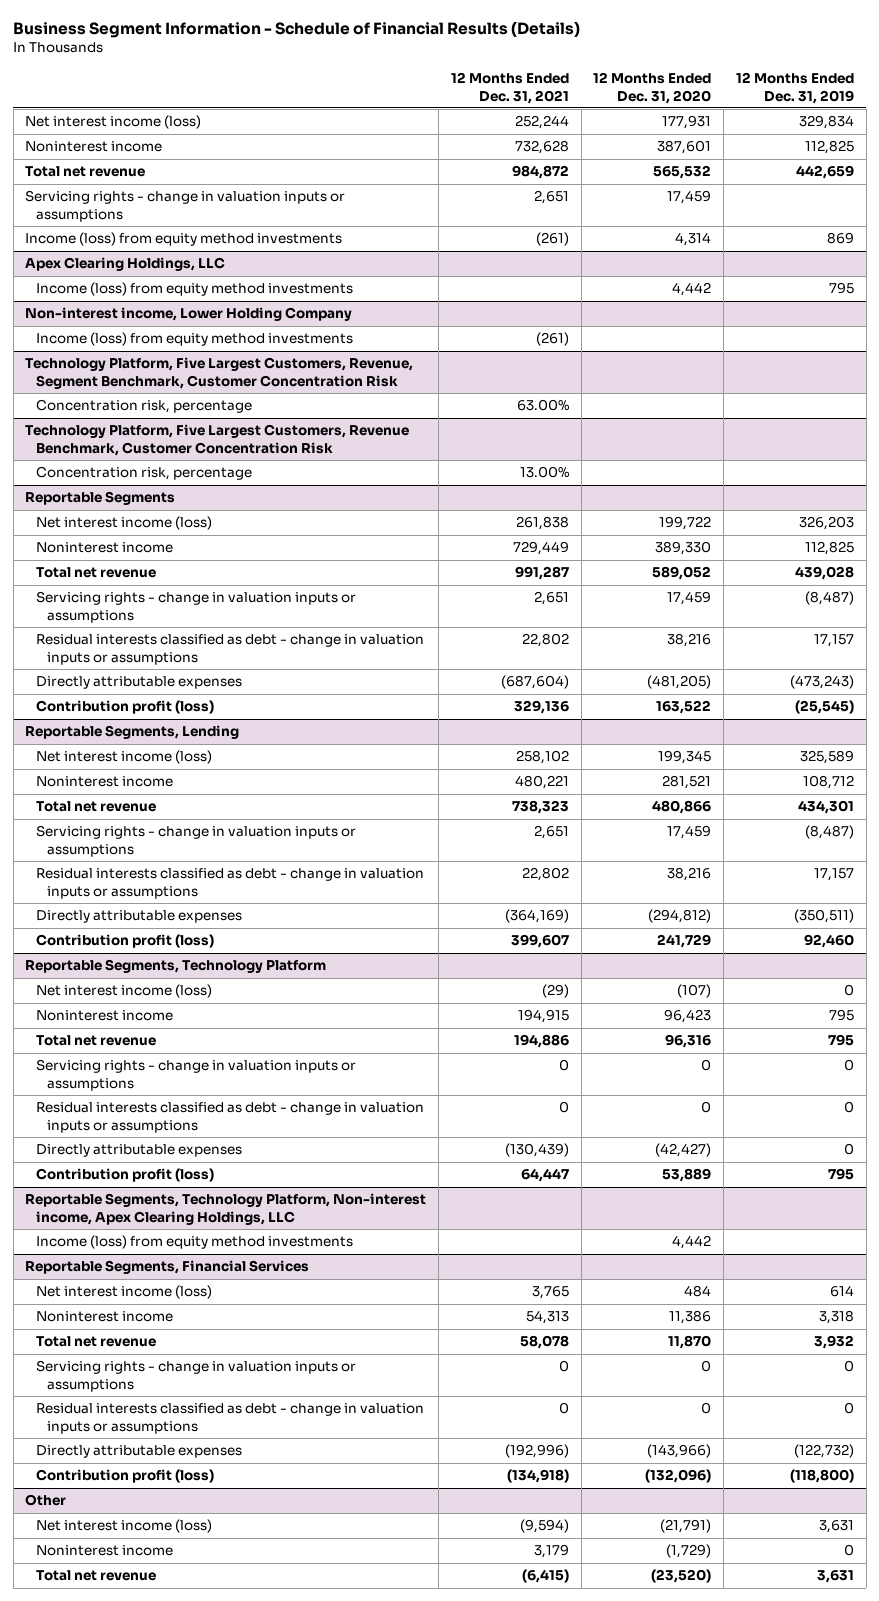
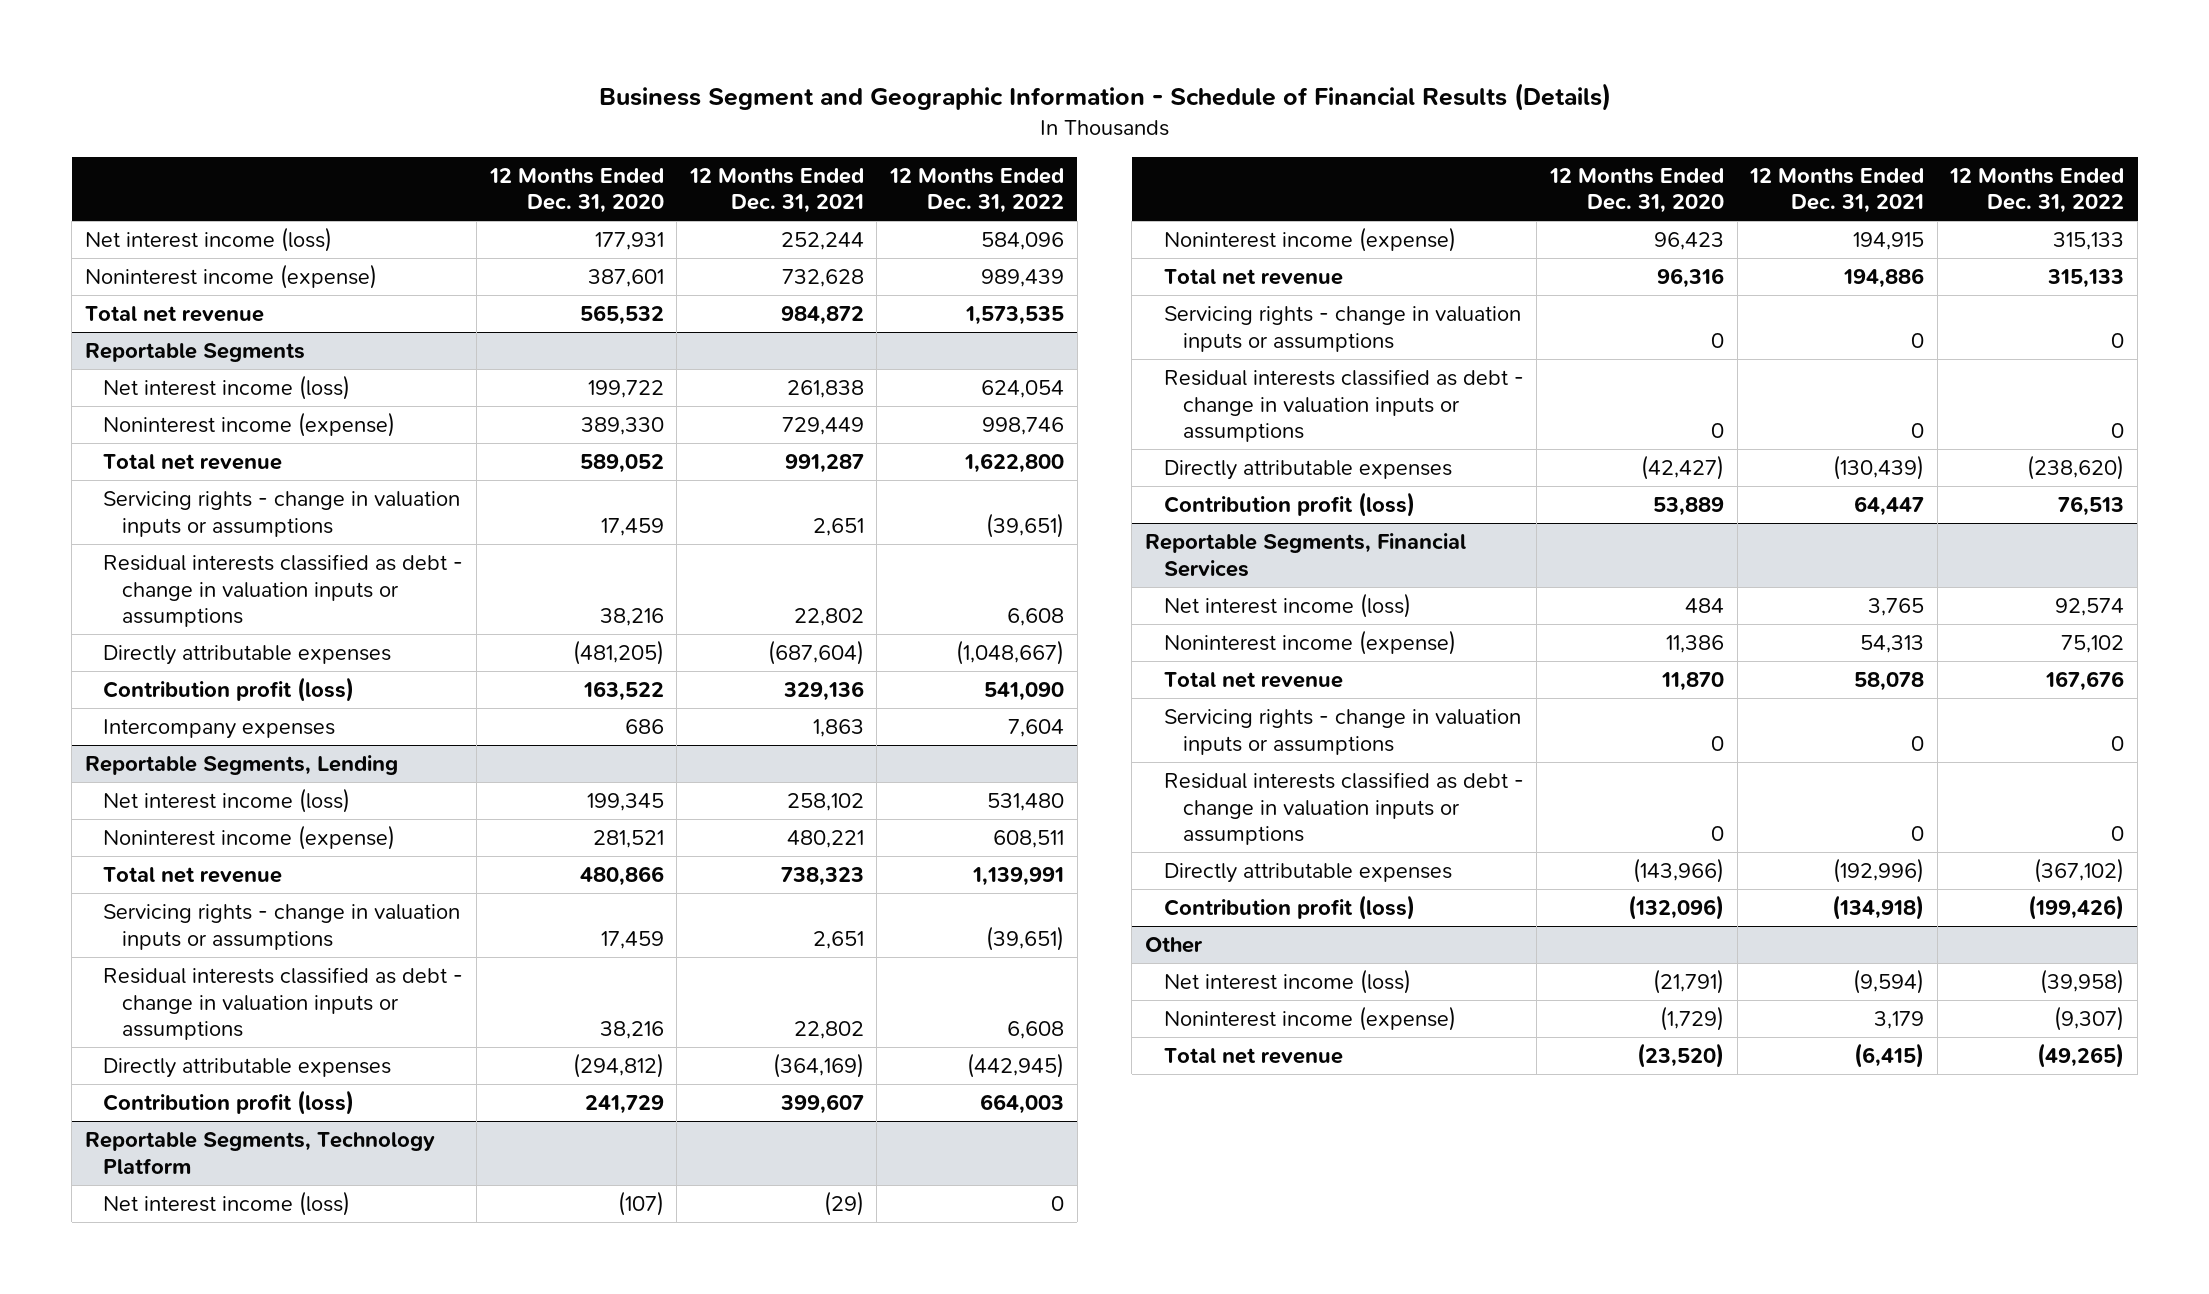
- Business Segment Information - Schedule of Financial Results (Details)
+ Business Segment and Geographic Information - Schedule of Financial Results (Details)
- | 12 Months Ended Dec. 31, 2021 | 12 Months Ended Dec. 31, 2020 | 12 Months Ended Dec. 31, 2019
+ | 12 Months Ended Dec. 31, 2020 | 12 Months Ended Dec. 31, 2021 | 12 Months Ended Dec. 31, 2022
- Noninterest income | 732,628 | 387,601 | 112,825
+ Noninterest income (expense) | 387,601 | 732,628 | 989,439
- Servicing rights - change in valuation inputs or assumptions | 2,651 | 17,459 |
- Income (loss) from equity method investments | (261) | 4,314 | 869
- Apex Clearing Holdings, LLC
- Income (loss) from equity method investments | | 4,442 | 795
- Non-interest income, Lower Holding Company
- Income (loss) from equity method investments | (261) | |
- Technology Platform, Five Largest Customers, Revenue, Segment Benchmark, Customer Concentration Risk
- Concentration risk, percentage | 63.00% | |
- Technology Platform, Five Largest Customers, Revenue Benchmark, Customer Concentration Risk
- Concentration risk, percentage | 13.00% | |
@ Reportable Segments
- Noninterest income | 729,449 | 389,330 | 112,825
+ Noninterest income (expense) | 389,330 | 729,449 | 998,746
+ Intercompany expenses | 686 | 1,863 | 7,604
@ Reportable Segments, Lending
- Noninterest income | 480,221 | 281,521 | 108,712
+ Noninterest income (expense) | 281,521 | 480,221 | 608,511
@ Reportable Segments, Technology Platform
- Noninterest income | 194,915 | 96,423 | 795
+ Noninterest income (expense) | 96,423 | 194,915 | 315,133
- Reportable Segments, Technology Platform, Non-interest income, Apex Clearing Holdings, LLC
- Income (loss) from equity method investments | | 4,442 |
@ Reportable Segments, Financial Services
- Noninterest income | 54,313 | 11,386 | 3,318
+ Noninterest income (expense) | 11,386 | 54,313 | 75,102
@ Other
- Noninterest income | 3,179 | (1,729) | 0
+ Noninterest income (expense) | (1,729) | 3,179 | (9,307)

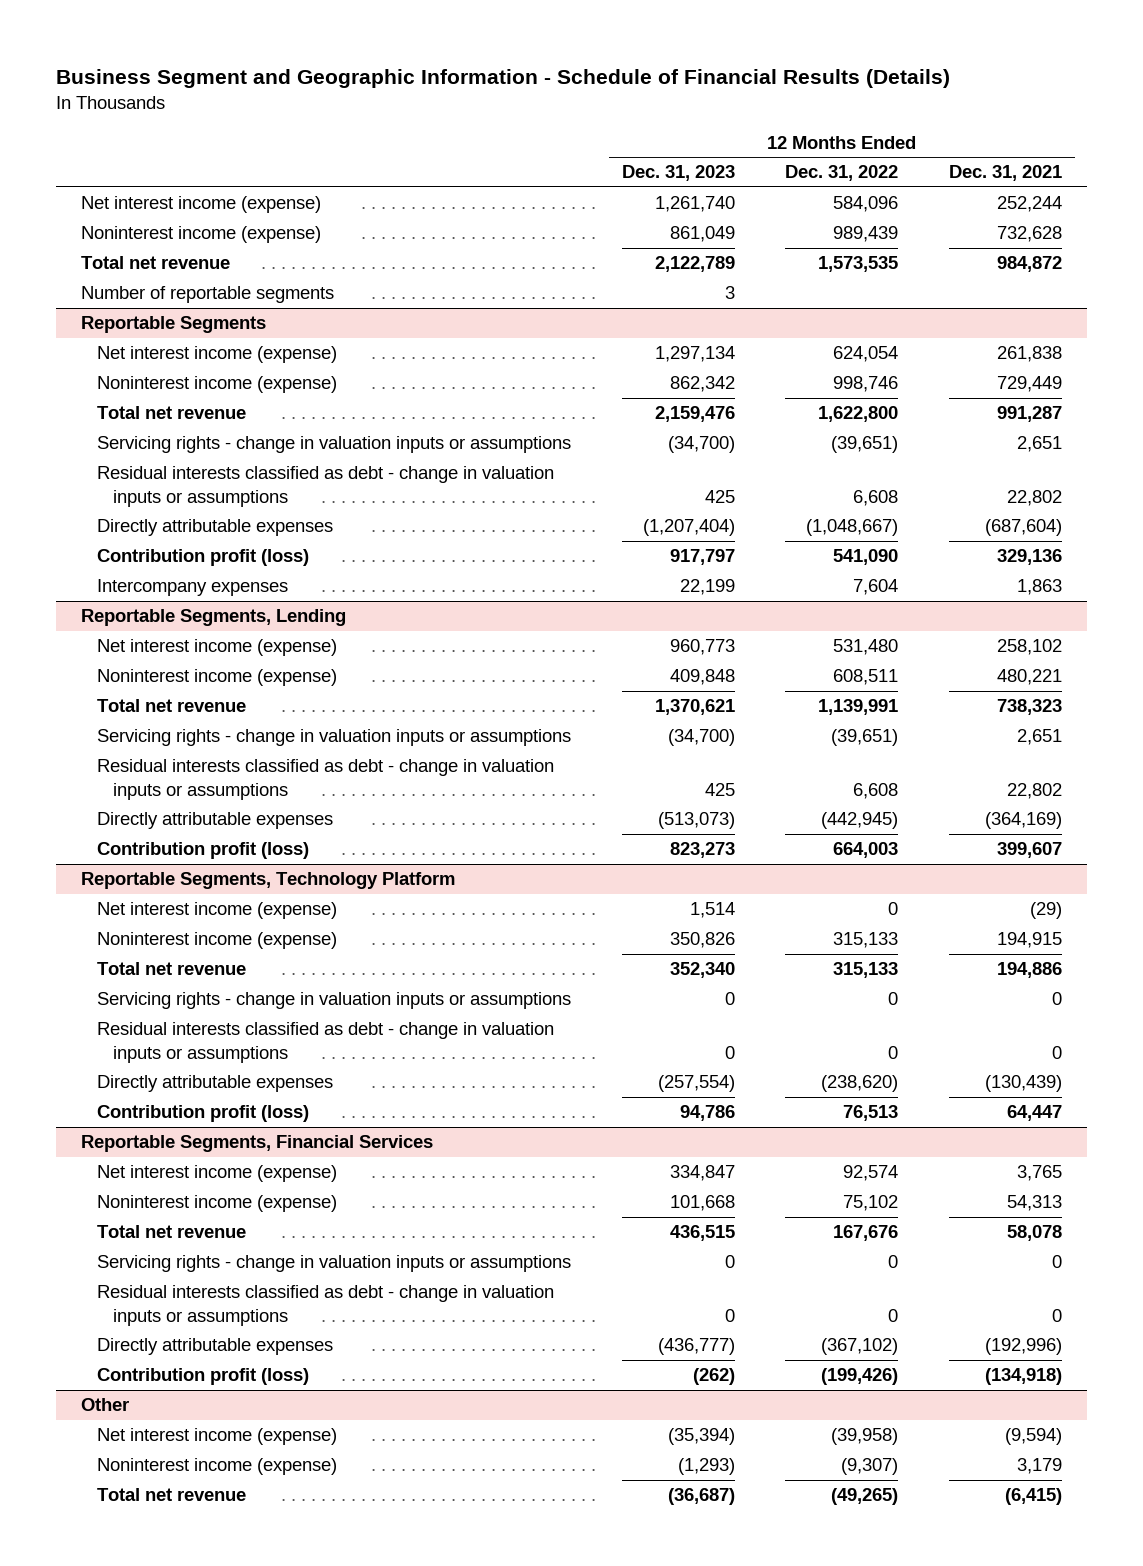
- | 12 Months Ended Dec. 31, 2020 | 12 Months Ended Dec. 31, 2021 | 12 Months Ended Dec. 31, 2022
+ | 12 Months Ended Dec. 31, 2023 | 12 Months Ended Dec. 31, 2022 | 12 Months Ended Dec. 31, 2021
- Net interest income (loss) | 177,931 | 252,244 | 584,096
+ Net interest income (expense) | 1,261,740 | 584,096 | 252,244
+ Number of reportable segments | 3 | |
@ Reportable Segments
- Net interest income (loss) | 199,722 | 261,838 | 624,054
+ Net interest income (expense) | 1,297,134 | 624,054 | 261,838
@ Reportable Segments, Lending
- Net interest income (loss) | 199,345 | 258,102 | 531,480
+ Net interest income (expense) | 960,773 | 531,480 | 258,102
@ Reportable Segments, Technology Platform
- Net interest income (loss) | (107) | (29) | 0
+ Net interest income (expense) | 1,514 | 0 | (29)
@ Reportable Segments, Financial Services
- Net interest income (loss) | 484 | 3,765 | 92,574
+ Net interest income (expense) | 334,847 | 92,574 | 3,765
@ Other
- Net interest income (loss) | (21,791) | (9,594) | (39,958)
+ Net interest income (expense) | (35,394) | (39,958) | (9,594)

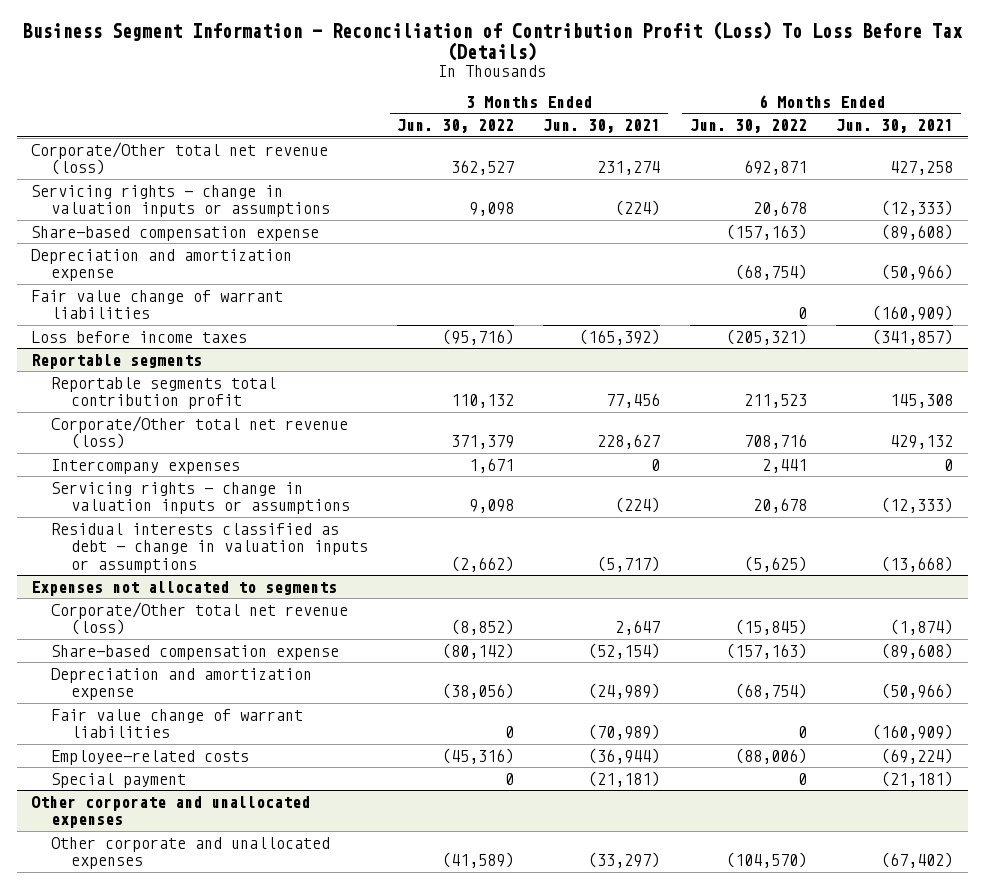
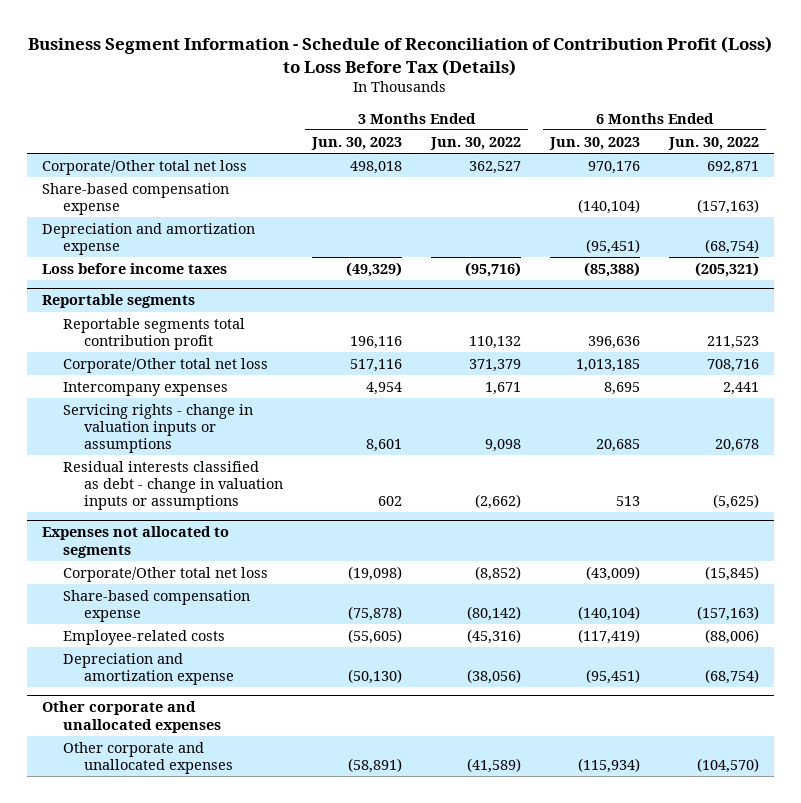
- Business Segment Information - Reconciliation of Contribution Profit (Loss) To Loss Before Tax (Details)
+ Business Segment Information - Schedule of Reconciliation of Contribution Profit (Loss) to Loss Before Tax (Details)
- | 3 Months Ended Jun. 30, 2022 | 3 Months Ended Jun. 30, 2021 | 6 Months Ended Jun. 30, 2022 | 6 Months Ended Jun. 30, 2021
+ | 3 Months Ended Jun. 30, 2023 | 3 Months Ended Jun. 30, 2022 | 6 Months Ended Jun. 30, 2023 | 6 Months Ended Jun. 30, 2022
- Corporate/Other total net revenue (loss) | 362,527 | 231,274 | 692,871 | 427,258
- Servicing rights - change in valuation inputs or assumptions | 9,098 | (224) | 20,678 | (12,333)
+ Corporate/Other total net loss | 498,018 | 362,527 | 970,176 | 692,871
- Fair value change of warrant liabilities | | | 0 | (160,909)
@ Reportable segments
- Corporate/Other total net revenue (loss) | 371,379 | 228,627 | 708,716 | 429,132
+ Corporate/Other total net loss | 517,116 | 371,379 | 1,013,185 | 708,716
@ Expenses not allocated to segments
- Corporate/Other total net revenue (loss) | (8,852) | 2,647 | (15,845) | (1,874)
+ Corporate/Other total net loss | (19,098) | (8,852) | (43,009) | (15,845)
- Fair value change of warrant liabilities | 0 | (70,989) | 0 | (160,909)
- Special payment | 0 | (21,181) | 0 | (21,181)
moved down: Depreciation and amortization expense | (50,130) | (38,056) | (95,451) | (68,754)

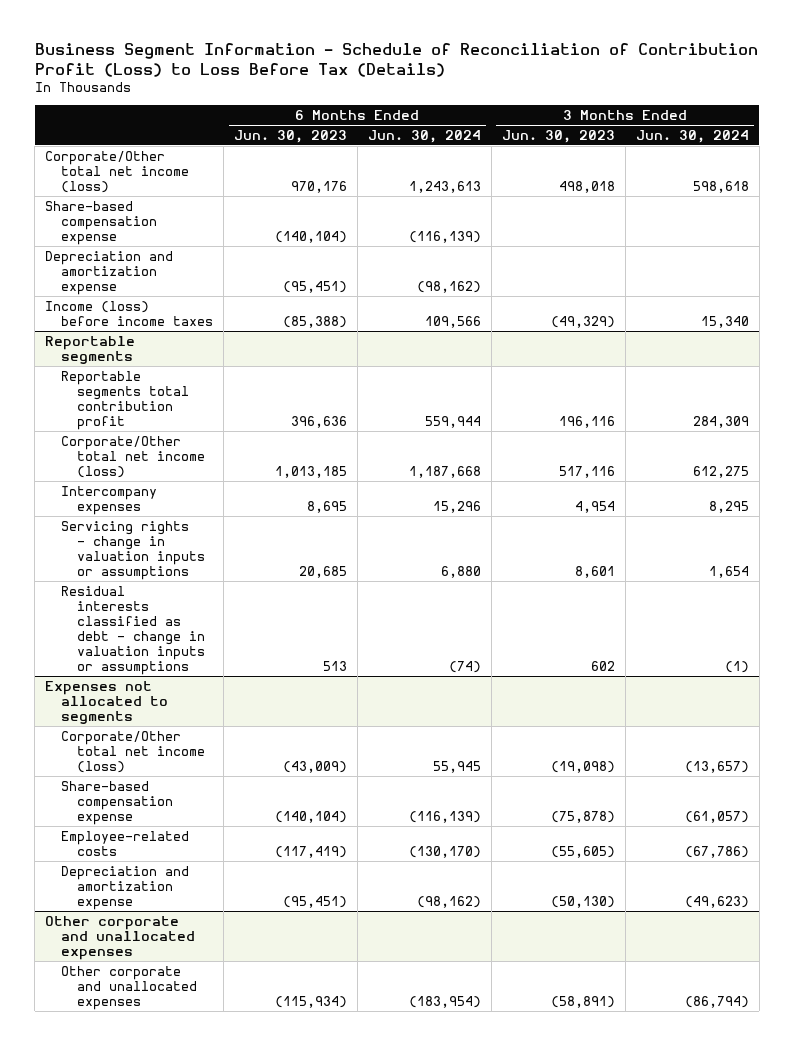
- | 3 Months Ended Jun. 30, 2023 | 3 Months Ended Jun. 30, 2022 | 6 Months Ended Jun. 30, 2023 | 6 Months Ended Jun. 30, 2022
+ | 6 Months Ended Jun. 30, 2023 | 6 Months Ended Jun. 30, 2024 | 3 Months Ended Jun. 30, 2023 | 3 Months Ended Jun. 30, 2024
- Corporate/Other total net loss | 498,018 | 362,527 | 970,176 | 692,871
+ Corporate/Other total net income (loss) | 970,176 | 1,243,613 | 498,018 | 598,618
- Loss before income taxes | (49,329) | (95,716) | (85,388) | (205,321)
+ Income (loss) before income taxes | (85,388) | 109,566 | (49,329) | 15,340
@ Reportable segments
- Corporate/Other total net loss | 517,116 | 371,379 | 1,013,185 | 708,716
+ Corporate/Other total net income (loss) | 1,013,185 | 1,187,668 | 517,116 | 612,275
@ Expenses not allocated to segments
- Corporate/Other total net loss | (19,098) | (8,852) | (43,009) | (15,845)
+ Corporate/Other total net income (loss) | (43,009) | 55,945 | (19,098) | (13,657)

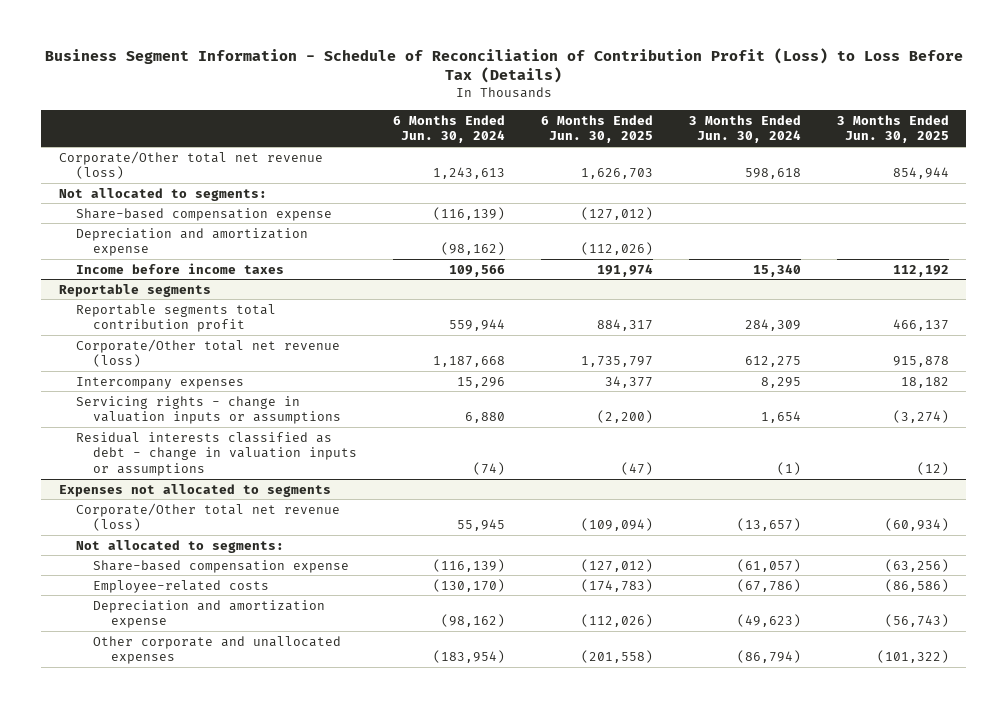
- | 6 Months Ended Jun. 30, 2023 | 6 Months Ended Jun. 30, 2024 | 3 Months Ended Jun. 30, 2023 | 3 Months Ended Jun. 30, 2024
+ | 6 Months Ended Jun. 30, 2024 | 6 Months Ended Jun. 30, 2025 | 3 Months Ended Jun. 30, 2024 | 3 Months Ended Jun. 30, 2025
- Corporate/Other total net income (loss) | 970,176 | 1,243,613 | 498,018 | 598,618
+ Corporate/Other total net revenue (loss) | 1,243,613 | 1,626,703 | 598,618 | 854,944
+ Not allocated to segments:
- Income (loss) before income taxes | (85,388) | 109,566 | (49,329) | 15,340
+ Income before income taxes | 109,566 | 191,974 | 15,340 | 112,192
@ Reportable segments
- Corporate/Other total net income (loss) | 1,013,185 | 1,187,668 | 517,116 | 612,275
+ Corporate/Other total net revenue (loss) | 1,187,668 | 1,735,797 | 612,275 | 915,878
@ Expenses not allocated to segments
- Corporate/Other total net income (loss) | (43,009) | 55,945 | (19,098) | (13,657)
+ Corporate/Other total net revenue (loss) | 55,945 | (109,094) | (13,657) | (60,934)
+ Not allocated to segments:
- Other corporate and unallocated expenses

